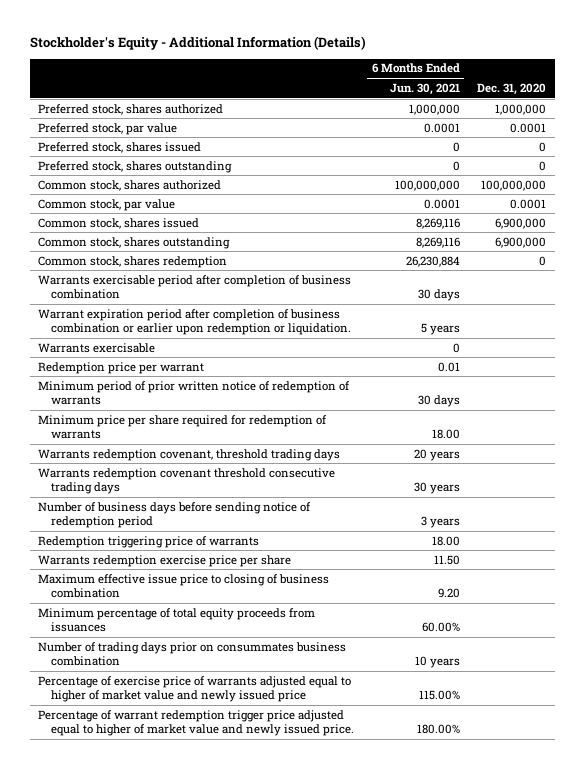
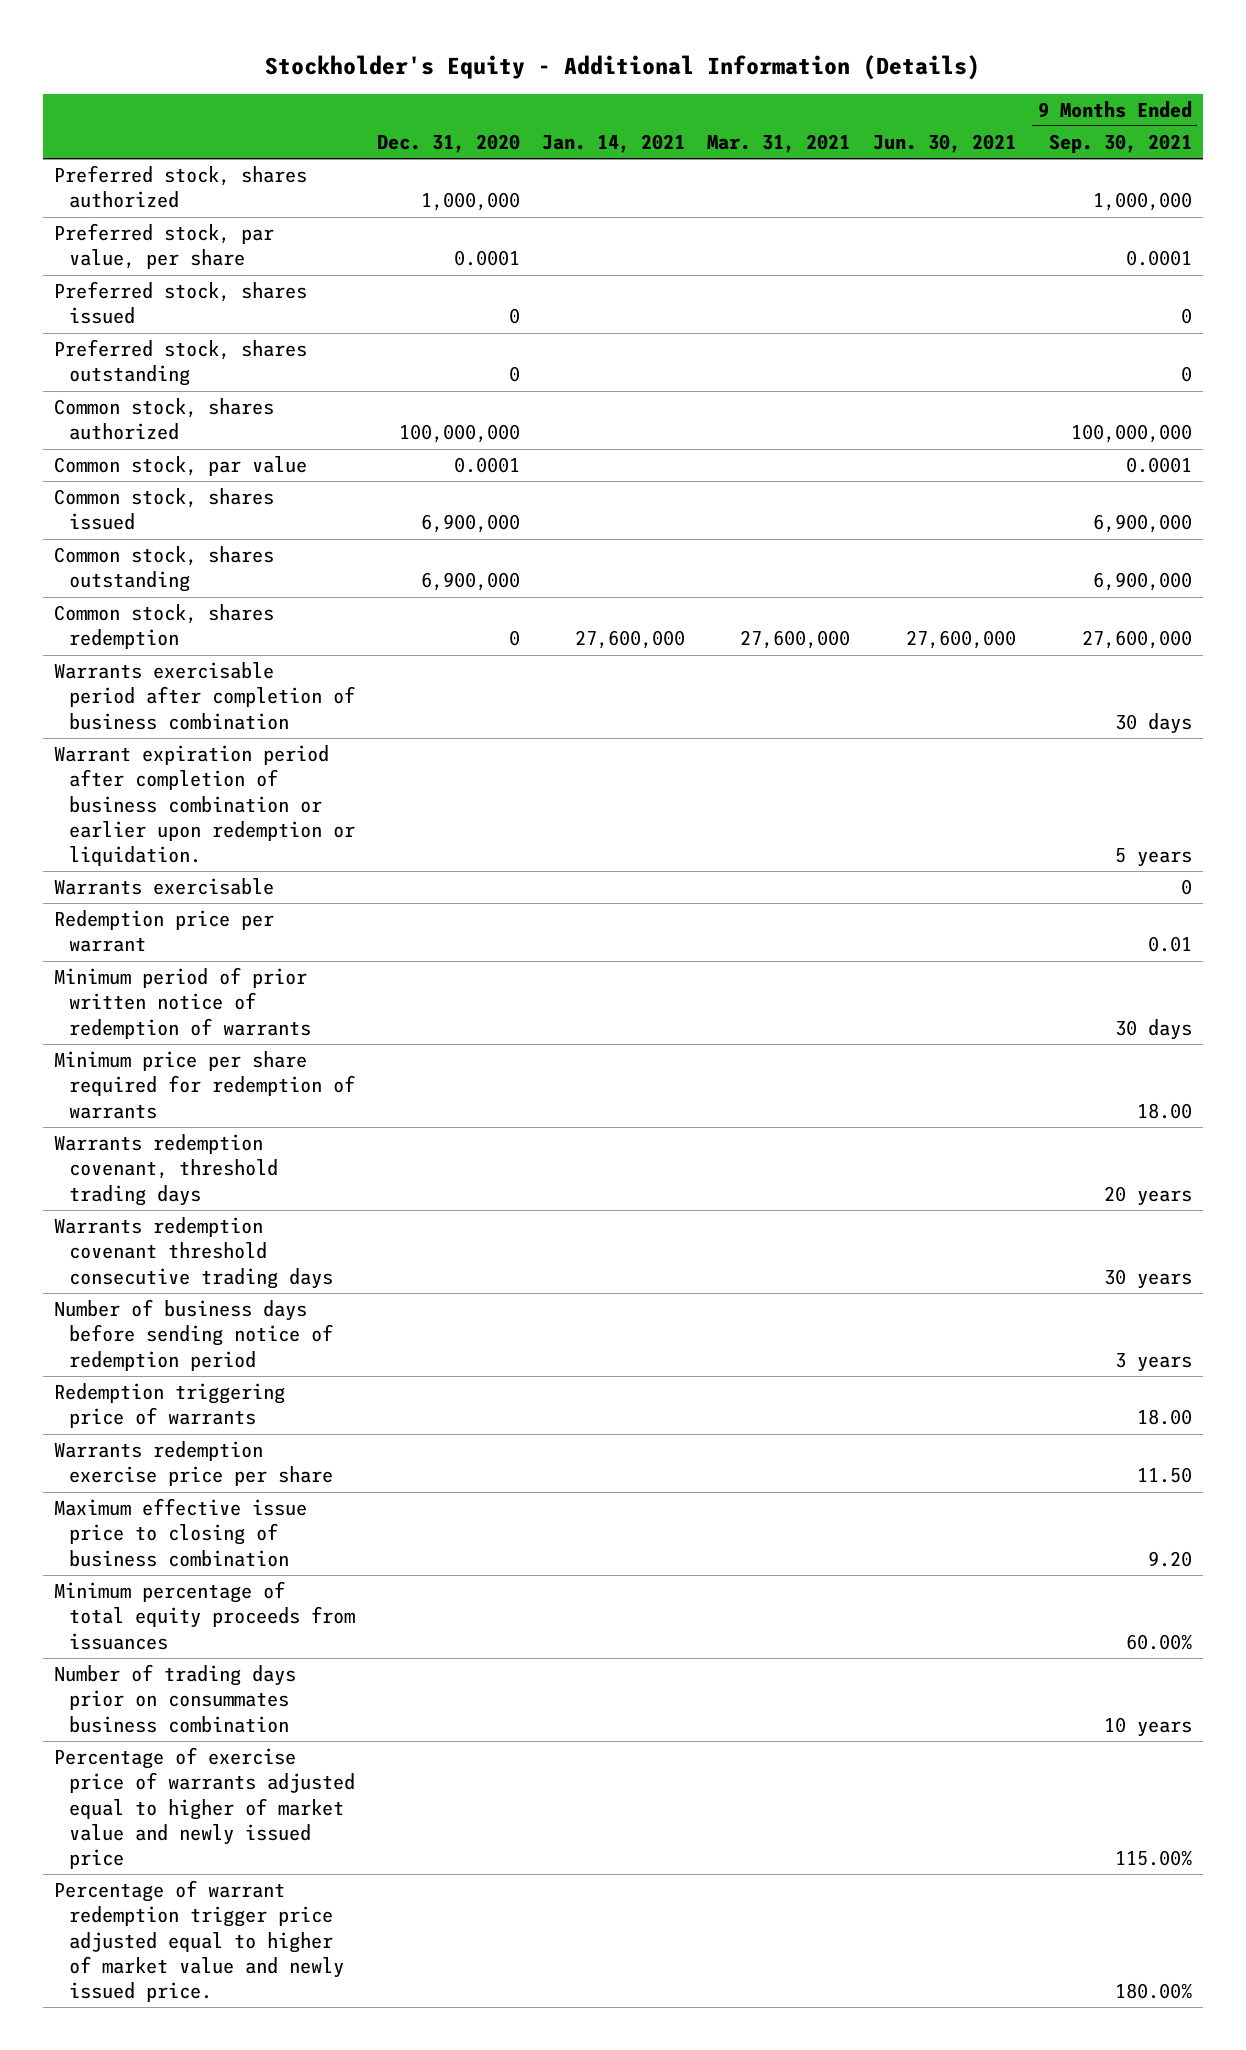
- | 6 Months Ended Jun. 30, 2021 | Dec. 31, 2020
+ | Dec. 31, 2020 | Jan. 14, 2021 | Mar. 31, 2021 | Jun. 30, 2021 | 9 Months Ended Sep. 30, 2021
- Preferred stock, par value | 0.0001 | 0.0001
+ Preferred stock, par value, per share | 0.0001 | | | | 0.0001

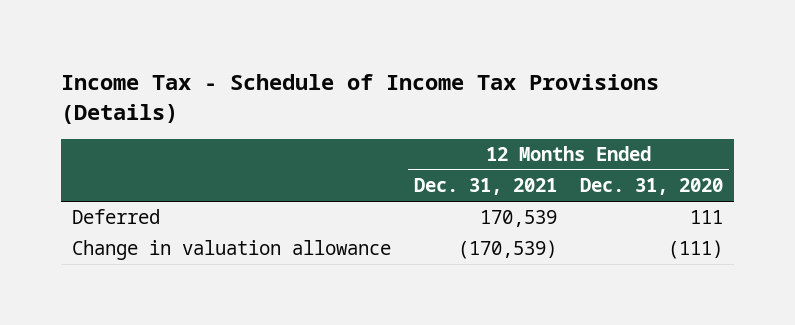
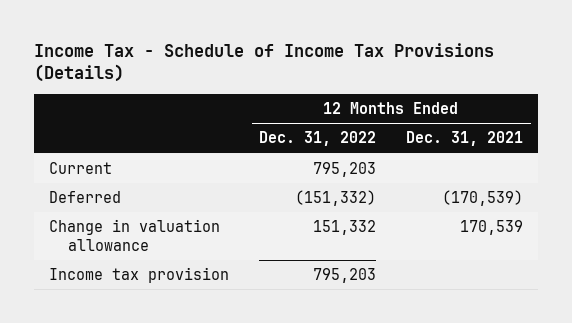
- | 12 Months Ended Dec. 31, 2021 | 12 Months Ended Dec. 31, 2020
+ | 12 Months Ended Dec. 31, 2022 | 12 Months Ended Dec. 31, 2021
- Deferred | 170,539 | 111
- Change in valuation allowance | (170,539) | (111)
+ Current | 795,203 |
+ Deferred | (151,332) | (170,539)
+ Change in valuation allowance | 151,332 | 170,539
+ Income tax provision | 795,203 |

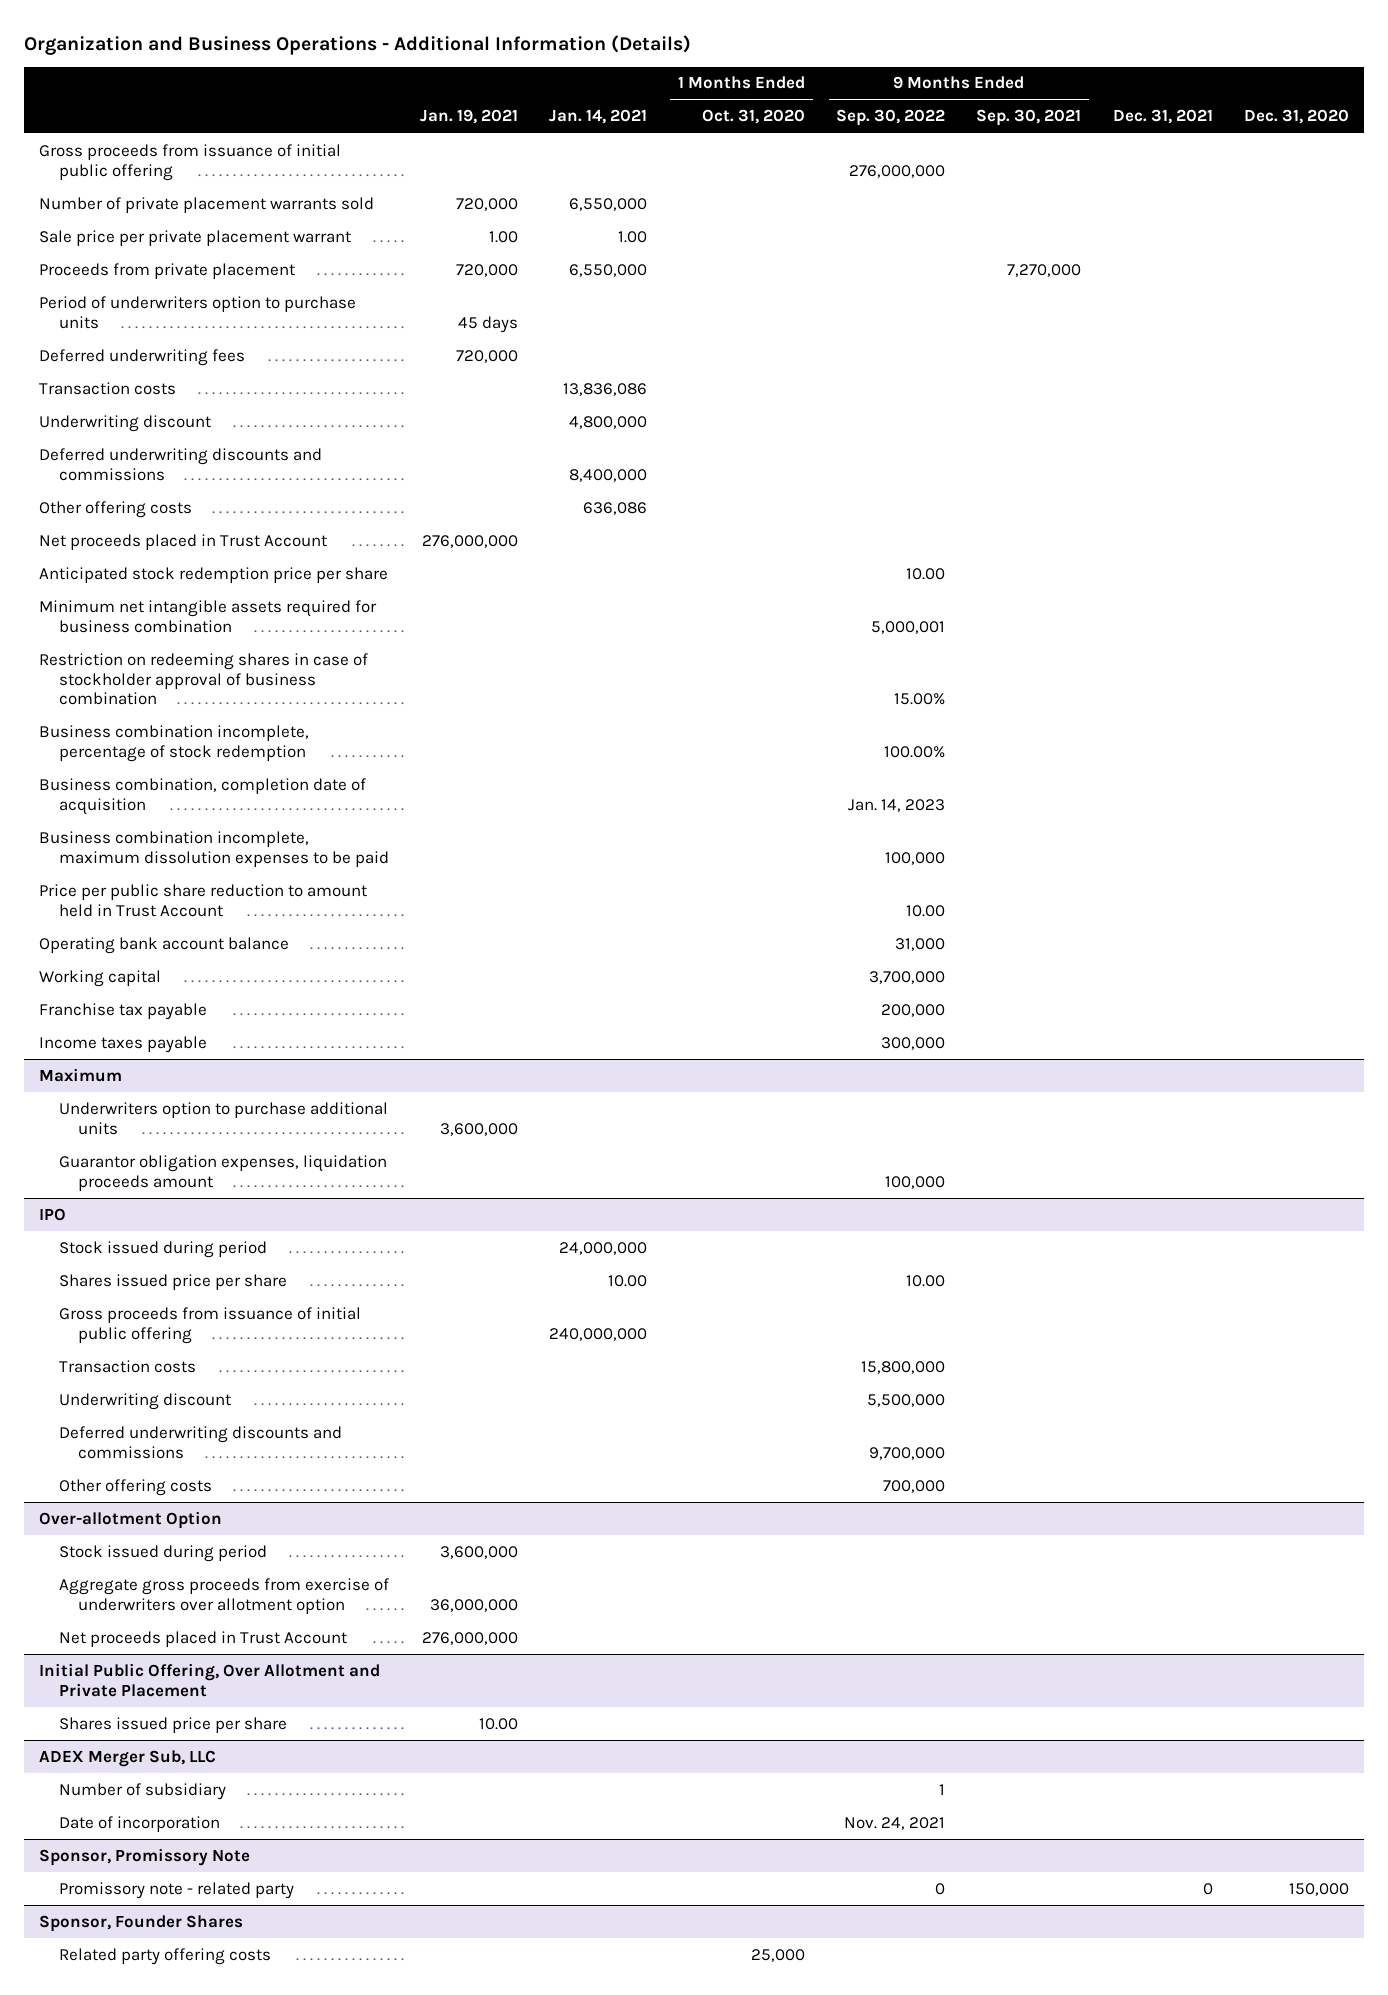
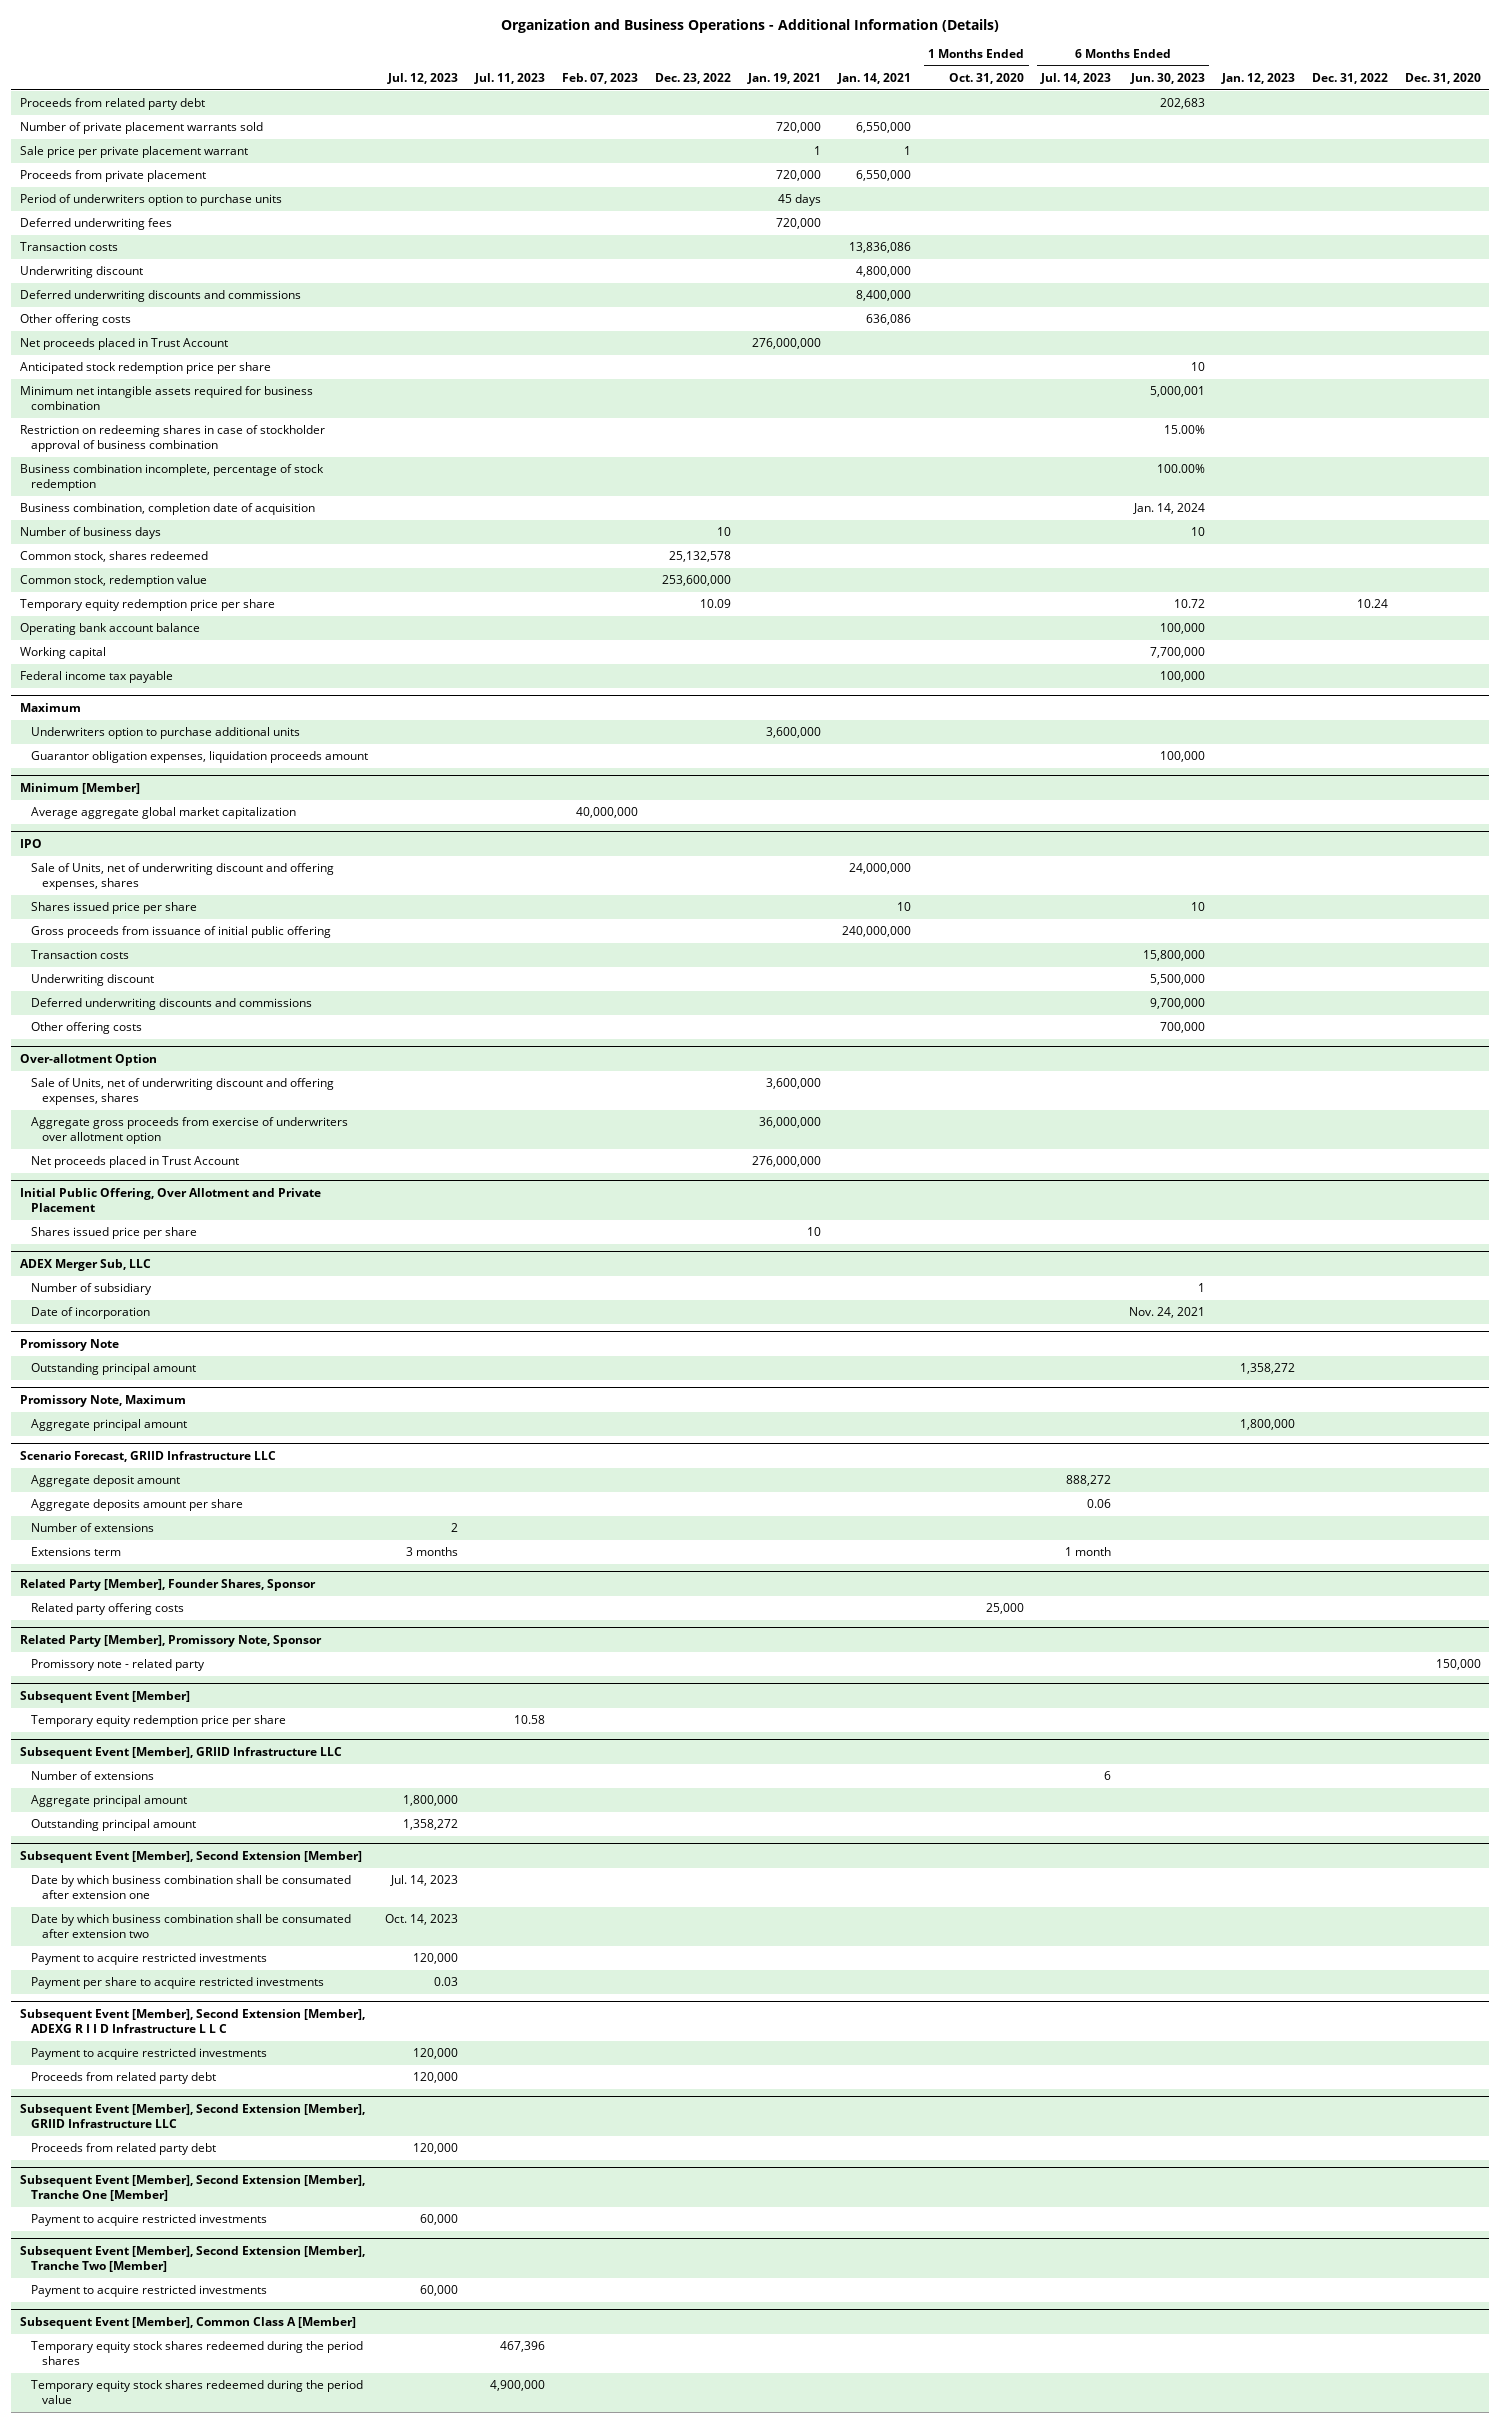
- | Jan. 19, 2021 | Jan. 14, 2021 | 1 Months Ended Oct. 31, 2020 | 9 Months Ended Sep. 30, 2022 | 9 Months Ended Sep. 30, 2021 | Dec. 31, 2021 | Dec. 31, 2020
+ | Jul. 12, 2023 | Jul. 11, 2023 | Feb. 07, 2023 | Dec. 23, 2022 | Jan. 19, 2021 | Jan. 14, 2021 | 1 Months Ended Oct. 31, 2020 | 6 Months Ended Jul. 14, 2023 | 6 Months Ended Jun. 30, 2023 | Jan. 12, 2023 | Dec. 31, 2022 | Dec. 31, 2020
- Gross proceeds from issuance of initial public offering | | | | 276,000,000 | | |
+ Proceeds from related party debt | | | | | | | | | 202,683 | | |
- Sale price per private placement warrant | 1.00 | 1.00 | | | | |
+ Sale price per private placement warrant | | | | | 1 | 1 | | | | | |
- Business combination incomplete, maximum dissolution expenses to be paid | | | | 100,000 | | |
- Price per public share reduction to amount held in Trust Account | | | | 10.00 | | |
+ Number of business days | | | | 10 | | | | | 10 | | |
+ Common stock, shares redeemed | | | | 25,132,578 | | | | | | | |
+ Common stock, redemption value | | | | 253,600,000 | | | | | | | |
+ Temporary equity redemption price per share | | | | 10.09 | | | | | 10.72 | | 10.24 |
- Franchise tax payable | | | | 200,000 | | |
- Income taxes payable | | | | 300,000 | | |
+ Federal income tax payable | | | | | | | | | 100,000 | | |
+ Minimum [Member]
+ Average aggregate global market capitalization | | | 40,000,000 | | | | | | | | |
@ IPO
- Stock issued during period | | 24,000,000 | | | | |
- Shares issued price per share | | 10.00 | | 10.00 | | |
+ Sale of Units, net of underwriting discount and offering expenses, shares | | | | | | 24,000,000 | | | | | |
+ Shares issued price per share | | | | | | 10 | | | 10 | | |
@ Over-allotment Option
- Stock issued during period | 3,600,000 | | | | | |
+ Sale of Units, net of underwriting discount and offering expenses, shares | | | | | 3,600,000 | | | | | | |
@ Initial Public Offering, Over Allotment and Private Placement
- Shares issued price per share | 10.00 | | | | | |
+ Shares issued price per share | | | | | 10 | | | | | | |
- Sponsor, Promissory Note
- Promissory note - related party | | | | 0 | | 0 | 150,000
- Sponsor, Founder Shares
+ Promissory Note
+ Outstanding principal amount | | | | | | | | | | 1,358,272 | |
+ Promissory Note, Maximum
+ Aggregate principal amount | | | | | | | | | | 1,800,000 | |
+ Scenario Forecast, GRIID Infrastructure LLC
+ Aggregate deposit amount | | | | | | | | 888,272 | | | |
+ Aggregate deposits amount per share | | | | | | | | 0.06 | | | |
+ Number of extensions | 2 | | | | | | | | | | |
+ Extensions term | 3 months | | | | | | | 1 month | | | |
+ Related Party [Member], Founder Shares, Sponsor
+ Related Party [Member], Promissory Note, Sponsor
+ Promissory note - related party | | | | | | | | | | | | 150,000
+ Subsequent Event [Member]
+ Temporary equity redemption price per share | | 10.58 | | | | | | | | | |
+ Subsequent Event [Member], GRIID Infrastructure LLC
+ Number of extensions | | | | | | | | 6 | | | |
+ Aggregate principal amount | 1,800,000 | | | | | | | | | | |
+ Outstanding principal amount | 1,358,272 | | | | | | | | | | |
+ Subsequent Event [Member], Second Extension [Member]
+ Date by which business combination shall be consumated after extension one | Jul. 14, 2023 | | | | | | | | | | |
+ Date by which business combination shall be consumated after extension two | Oct. 14, 2023 | | | | | | | | | | |
+ Payment to acquire restricted investments | 120,000 | | | | | | | | | | |
+ Payment per share to acquire restricted investments | 0.03 | | | | | | | | | | |
+ Subsequent Event [Member], Second Extension [Member], ADEXG R I I D Infrastructure L L C
+ Payment to acquire restricted investments | 120,000 | | | | | | | | | | |
+ Proceeds from related party debt | 120,000 | | | | | | | | | | |
+ Subsequent Event [Member], Second Extension [Member], GRIID Infrastructure LLC
+ Proceeds from related party debt | 120,000 | | | | | | | | | | |
+ Subsequent Event [Member], Second Extension [Member], Tranche One [Member]
+ Payment to acquire restricted investments | 60,000 | | | | | | | | | | |
+ Subsequent Event [Member], Second Extension [Member], Tranche Two [Member]
+ Payment to acquire restricted investments | 60,000 | | | | | | | | | | |
+ Subsequent Event [Member], Common Class A [Member]
+ Temporary equity stock shares redeemed during the period shares | | 467,396 | | | | | | | | | |
+ Temporary equity stock shares redeemed during the period value | | 4,900,000 | | | | | | | | | |

